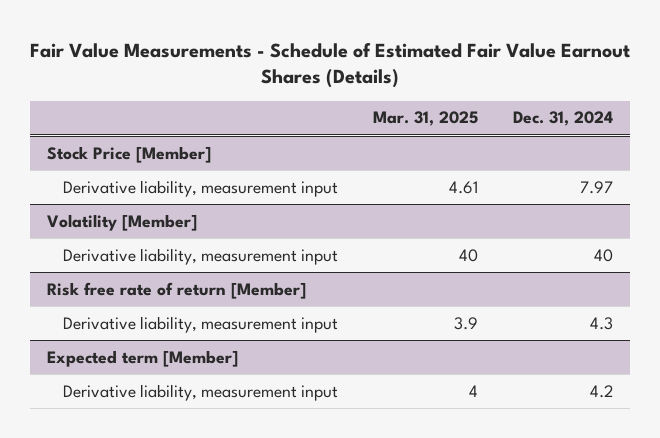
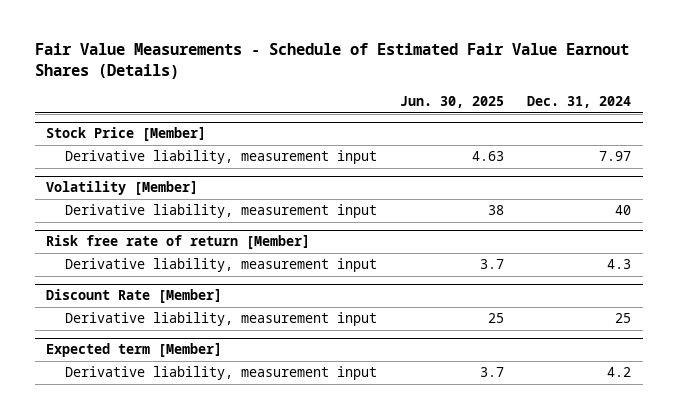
- | Mar. 31, 2025 | Dec. 31, 2024
+ | Jun. 30, 2025 | Dec. 31, 2024
+ Discount Rate [Member]
+ Derivative liability, measurement input | 25 | 25

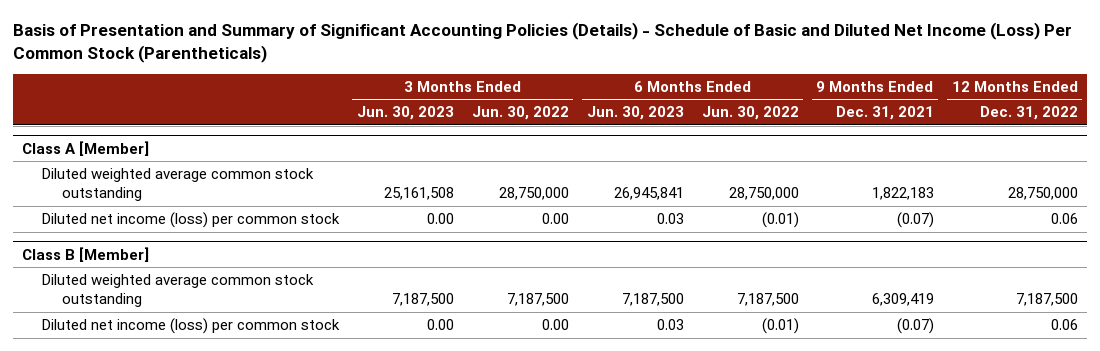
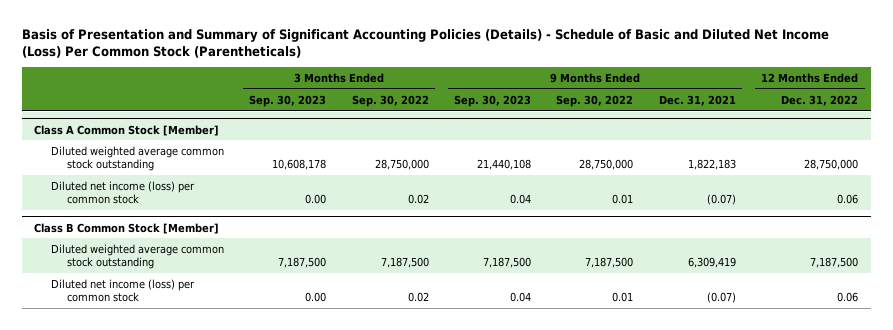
- | 3 Months Ended Jun. 30, 2023 | 3 Months Ended Jun. 30, 2022 | 6 Months Ended Jun. 30, 2023 | 6 Months Ended Jun. 30, 2022 | 9 Months Ended Dec. 31, 2021 | 12 Months Ended Dec. 31, 2022
+ | 3 Months Ended Sep. 30, 2023 | 3 Months Ended Sep. 30, 2022 | 9 Months Ended Sep. 30, 2023 | 9 Months Ended Sep. 30, 2022 | 9 Months Ended Dec. 31, 2021 | 12 Months Ended Dec. 31, 2022
- Class A [Member]
+ Class A Common Stock [Member]
- Class B [Member]
+ Class B Common Stock [Member]

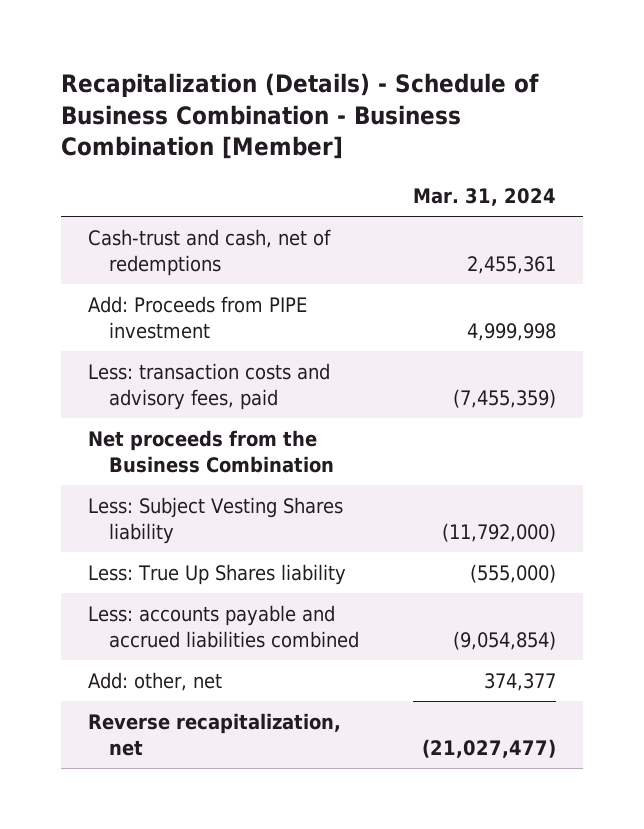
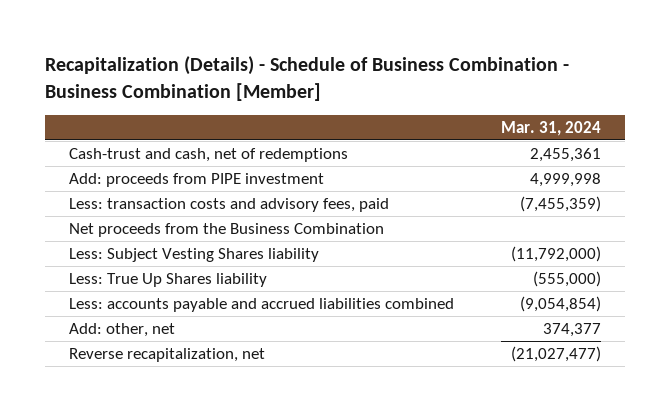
- Add: Proceeds from PIPE investment | 4,999,998
+ Add: proceeds from PIPE investment | 4,999,998

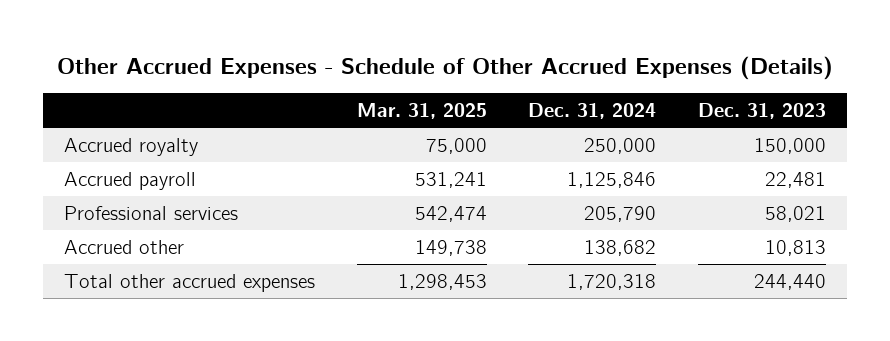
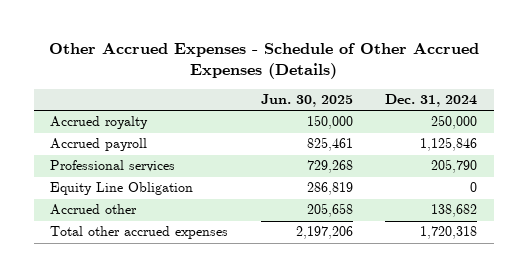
- | Mar. 31, 2025 | Dec. 31, 2024 | Dec. 31, 2023
+ | Jun. 30, 2025 | Dec. 31, 2024
+ Equity Line Obligation | 286,819 | 0

